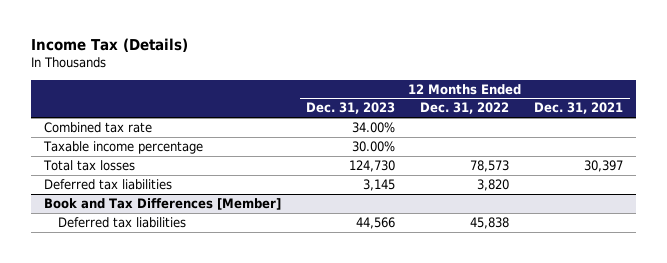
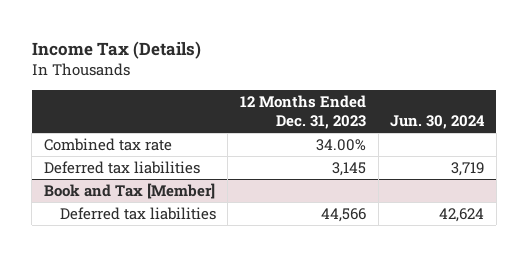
- | 12 Months Ended Dec. 31, 2023 | 12 Months Ended Dec. 31, 2022 | 12 Months Ended Dec. 31, 2021
+ | 12 Months Ended Dec. 31, 2023 | Jun. 30, 2024
- Taxable income percentage | 30.00% | |
- Total tax losses | 124,730 | 78,573 | 30,397
- Book and Tax Differences [Member]
+ Book and Tax [Member]

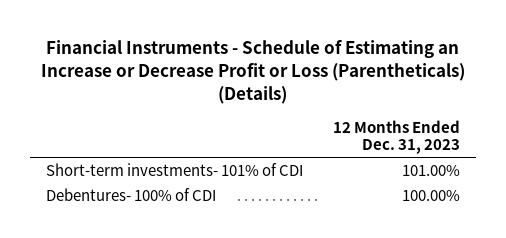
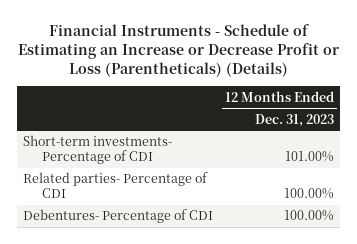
- Short-term investments- 101% of CDI | 101.00%
- Debentures- 100% of CDI | 100.00%
+ Short-term investments- Percentage of CDI | 101.00%
+ Related parties- Percentage of CDI | 100.00%
+ Debentures- Percentage of CDI | 100.00%

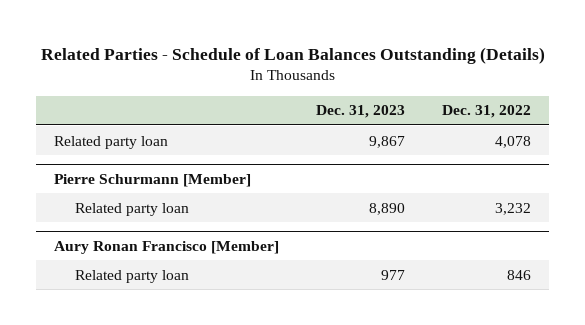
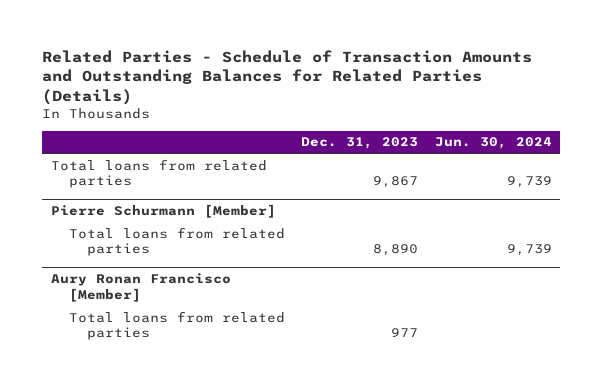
- Related Parties - Schedule of Loan Balances Outstanding (Details)
+ Related Parties - Schedule of Transaction Amounts and Outstanding Balances for Related Parties (Details)
- | Dec. 31, 2023 | Dec. 31, 2022
+ | Dec. 31, 2023 | Jun. 30, 2024
- Related party loan | 9,867 | 4,078
+ Total loans from related parties | 9,867 | 9,739
@ Pierre Schurmann [Member]
- Related party loan | 8,890 | 3,232
+ Total loans from related parties | 8,890 | 9,739
@ Aury Ronan Francisco [Member]
- Related party loan | 977 | 846
+ Total loans from related parties | 977 |

